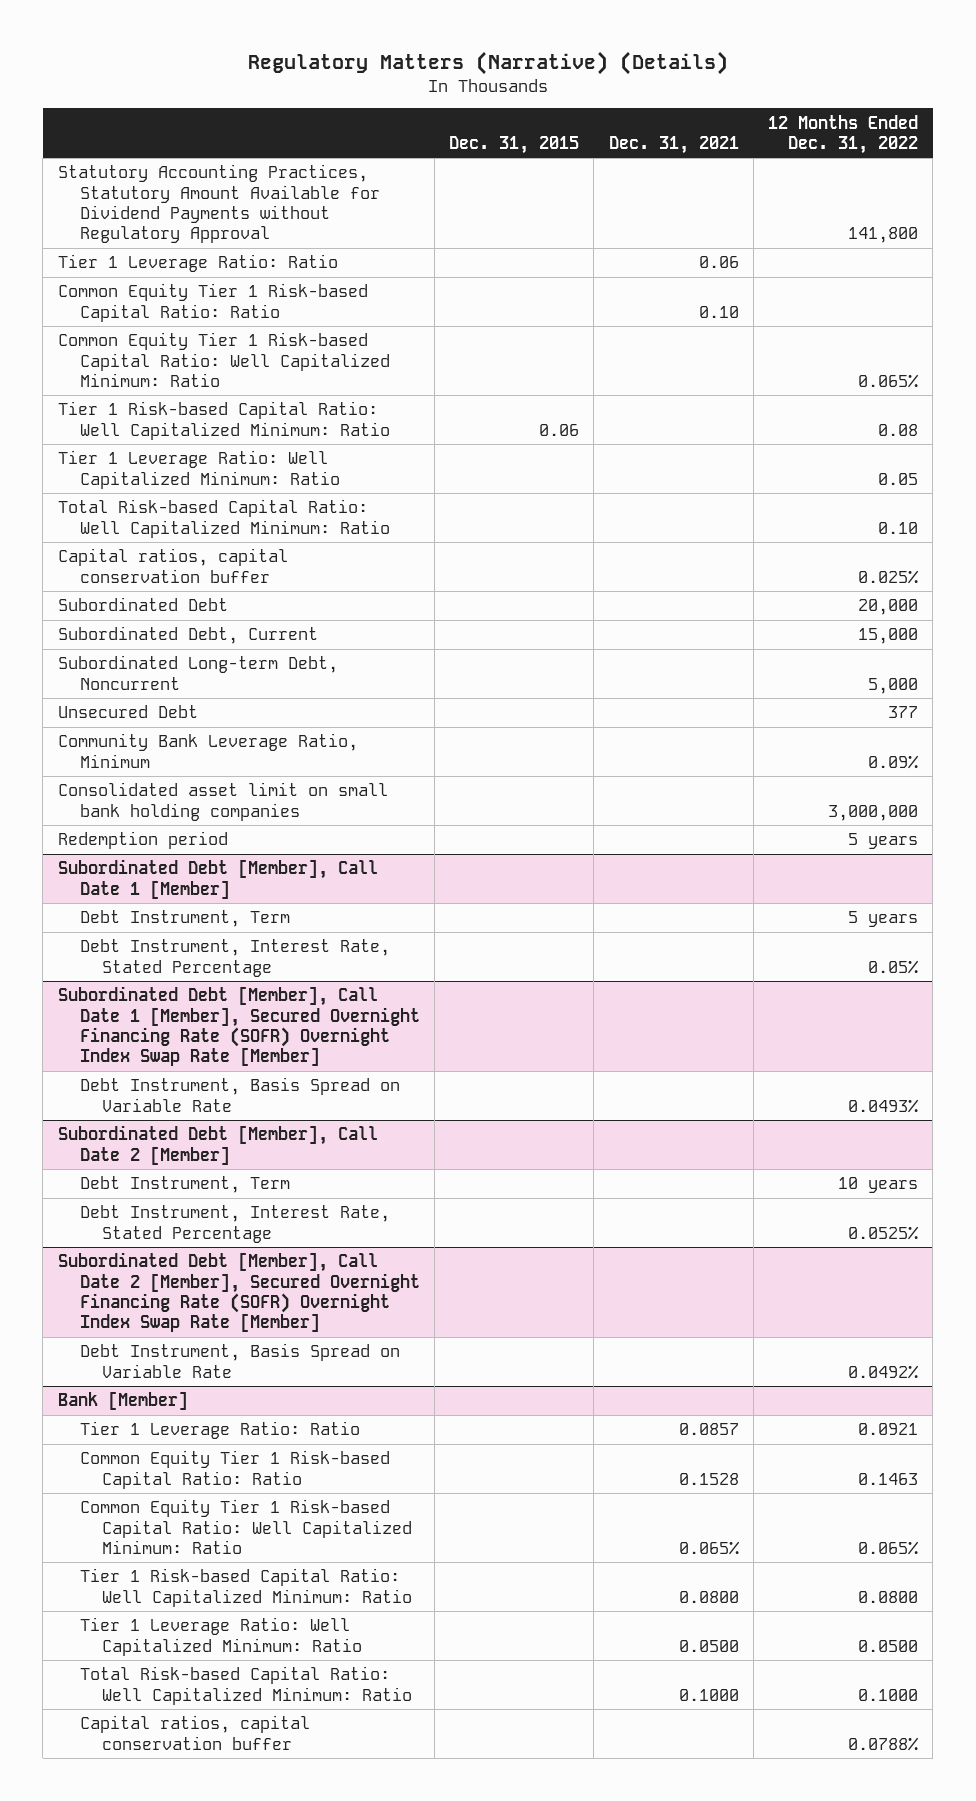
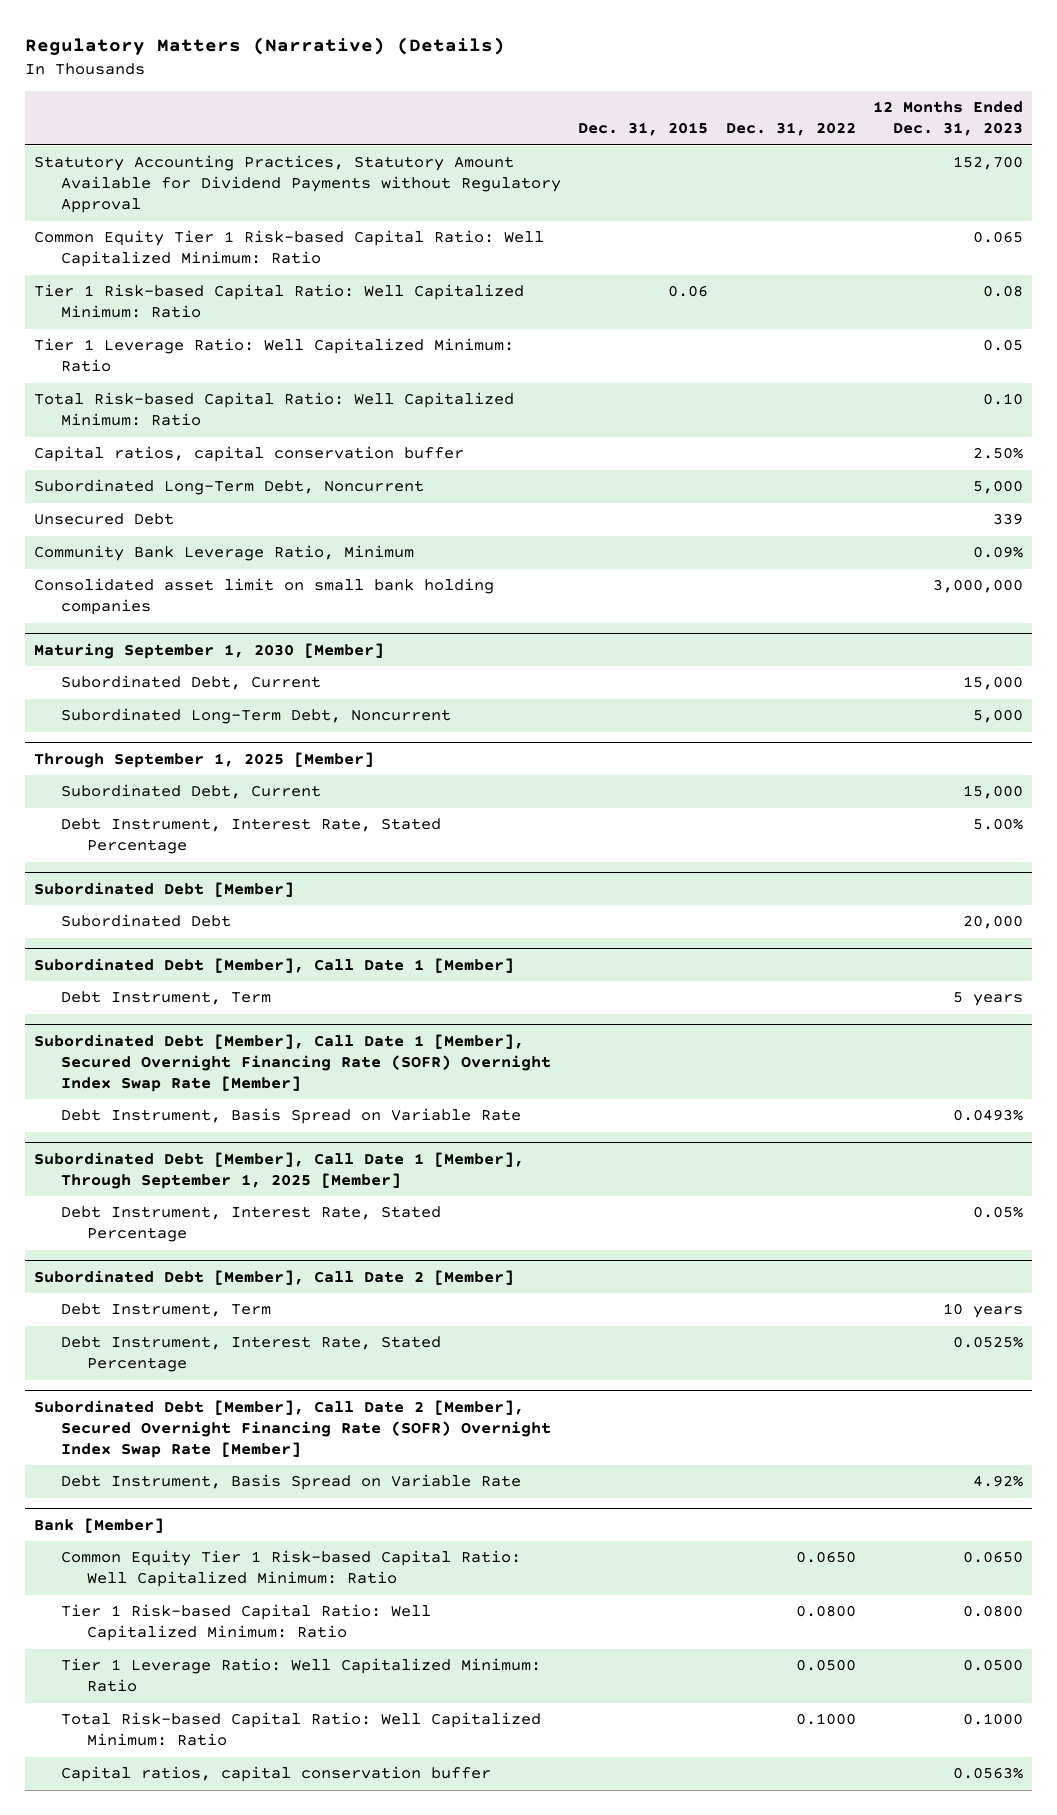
- | Dec. 31, 2015 | Dec. 31, 2021 | 12 Months Ended Dec. 31, 2022
+ | Dec. 31, 2015 | Dec. 31, 2022 | 12 Months Ended Dec. 31, 2023
- Tier 1 Leverage Ratio: Ratio | | 0.06 |
- Common Equity Tier 1 Risk-based Capital Ratio: Ratio | | 0.10 |
- Subordinated Debt | | | 20,000
- Subordinated Debt, Current | | | 15,000
- Subordinated Long-term Debt, Noncurrent | | | 5,000
+ Subordinated Long-Term Debt, Noncurrent | | | 5,000
- Redemption period | | | 5 years
+ Maturing September 1, 2030 [Member]
+ Subordinated Debt, Current | | | 15,000
+ Subordinated Long-Term Debt, Noncurrent | | | 5,000
+ Through September 1, 2025 [Member]
+ Subordinated Debt, Current | | | 15,000
+ Debt Instrument, Interest Rate, Stated Percentage | | | 5.00%
+ Subordinated Debt [Member]
+ Subordinated Debt | | | 20,000
@ Subordinated Debt [Member], Call Date 1 [Member]
- Debt Instrument, Interest Rate, Stated Percentage | | | 0.05%
+ Subordinated Debt [Member], Call Date 1 [Member], Through September 1, 2025 [Member]
+ Debt Instrument, Interest Rate, Stated Percentage | | | 0.05%
@ Bank [Member]
- Tier 1 Leverage Ratio: Ratio | | 0.0857 | 0.0921
- Common Equity Tier 1 Risk-based Capital Ratio: Ratio | | 0.1528 | 0.1463

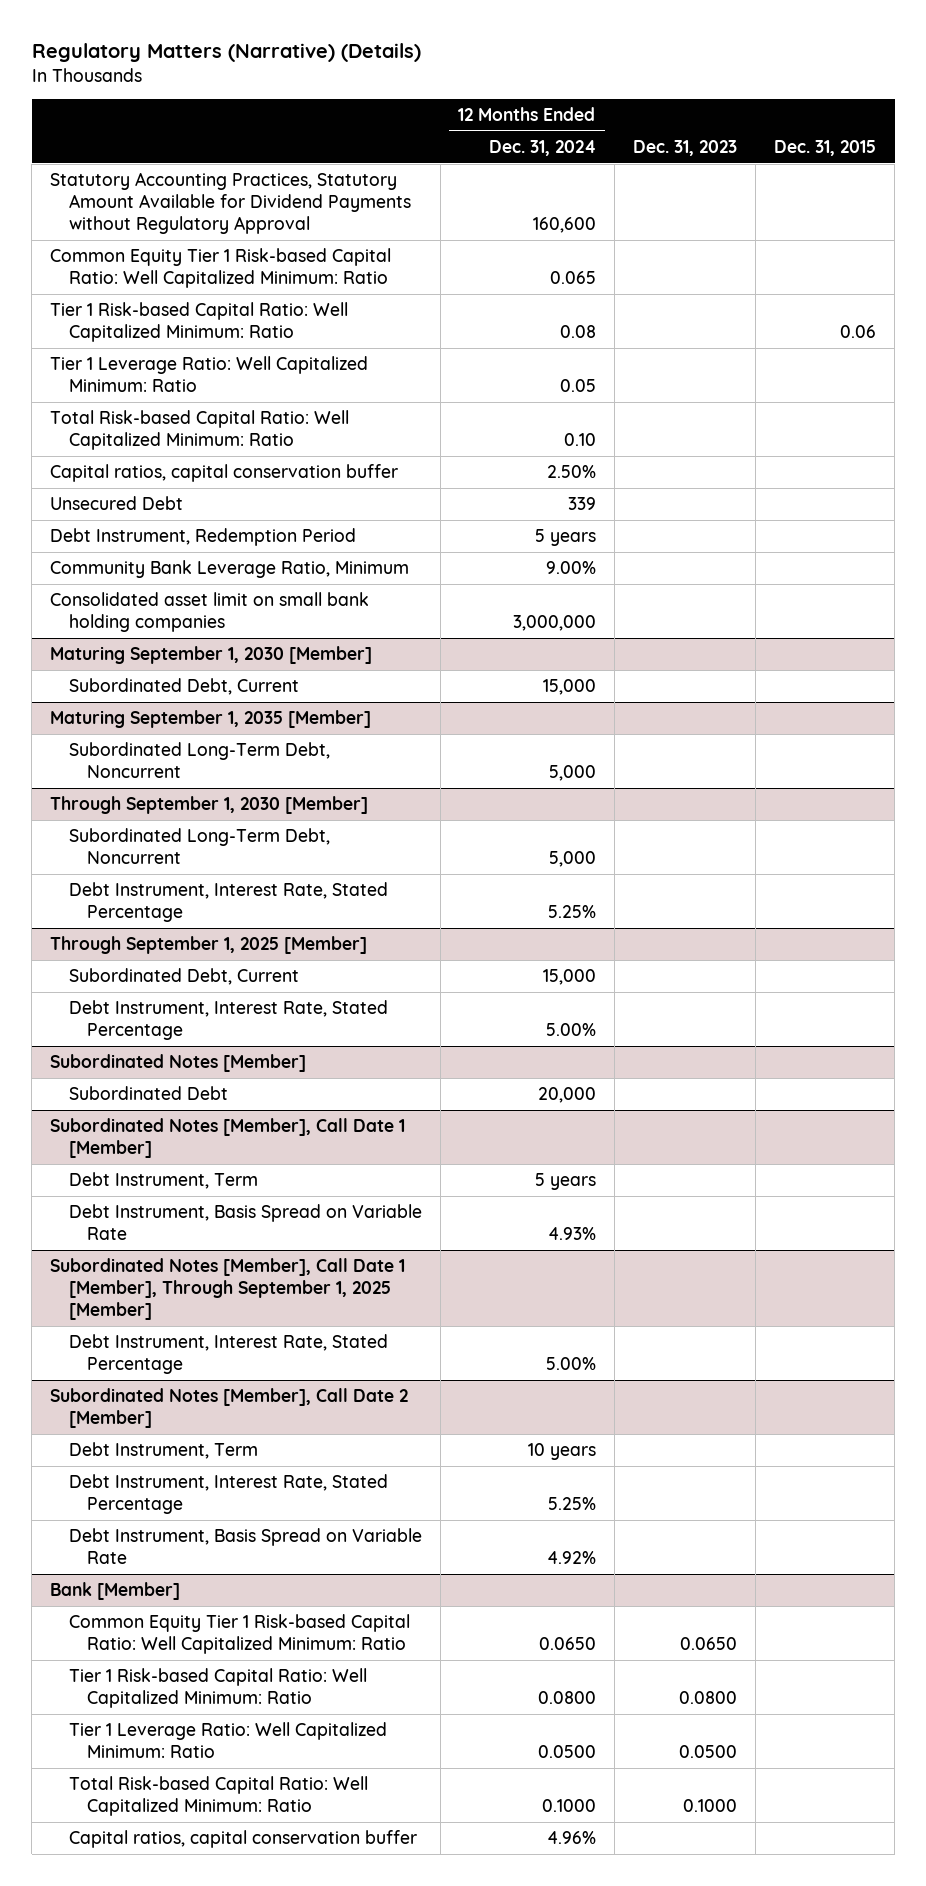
- | Dec. 31, 2015 | Dec. 31, 2022 | 12 Months Ended Dec. 31, 2023
+ | 12 Months Ended Dec. 31, 2024 | Dec. 31, 2023 | Dec. 31, 2015
- Subordinated Long-Term Debt, Noncurrent | | | 5,000
+ Debt Instrument, Redemption Period | 5 years | |
@ Maturing September 1, 2030 [Member]
- Subordinated Long-Term Debt, Noncurrent | | | 5,000
+ Maturing September 1, 2035 [Member]
+ Subordinated Long-Term Debt, Noncurrent | 5,000 | |
+ Through September 1, 2030 [Member]
+ Subordinated Long-Term Debt, Noncurrent | 5,000 | |
+ Debt Instrument, Interest Rate, Stated Percentage | 5.25% | |
- Subordinated Debt [Member]
+ Subordinated Notes [Member]
- Subordinated Debt [Member], Call Date 1 [Member]
+ Subordinated Notes [Member], Call Date 1 [Member]
- Subordinated Debt [Member], Call Date 1 [Member], Secured Overnight Financing Rate (SOFR) Overnight Index Swap Rate [Member]
- Debt Instrument, Basis Spread on Variable Rate | | | 0.0493%
- Subordinated Debt [Member], Call Date 1 [Member], Through September 1, 2025 [Member]
+ Debt Instrument, Basis Spread on Variable Rate | 4.93% | |
+ Subordinated Notes [Member], Call Date 1 [Member], Through September 1, 2025 [Member]
- Subordinated Debt [Member], Call Date 2 [Member]
+ Subordinated Notes [Member], Call Date 2 [Member]
- Subordinated Debt [Member], Call Date 2 [Member], Secured Overnight Financing Rate (SOFR) Overnight Index Swap Rate [Member]
- Debt Instrument, Basis Spread on Variable Rate | | | 4.92%
+ Debt Instrument, Basis Spread on Variable Rate | 4.92% | |

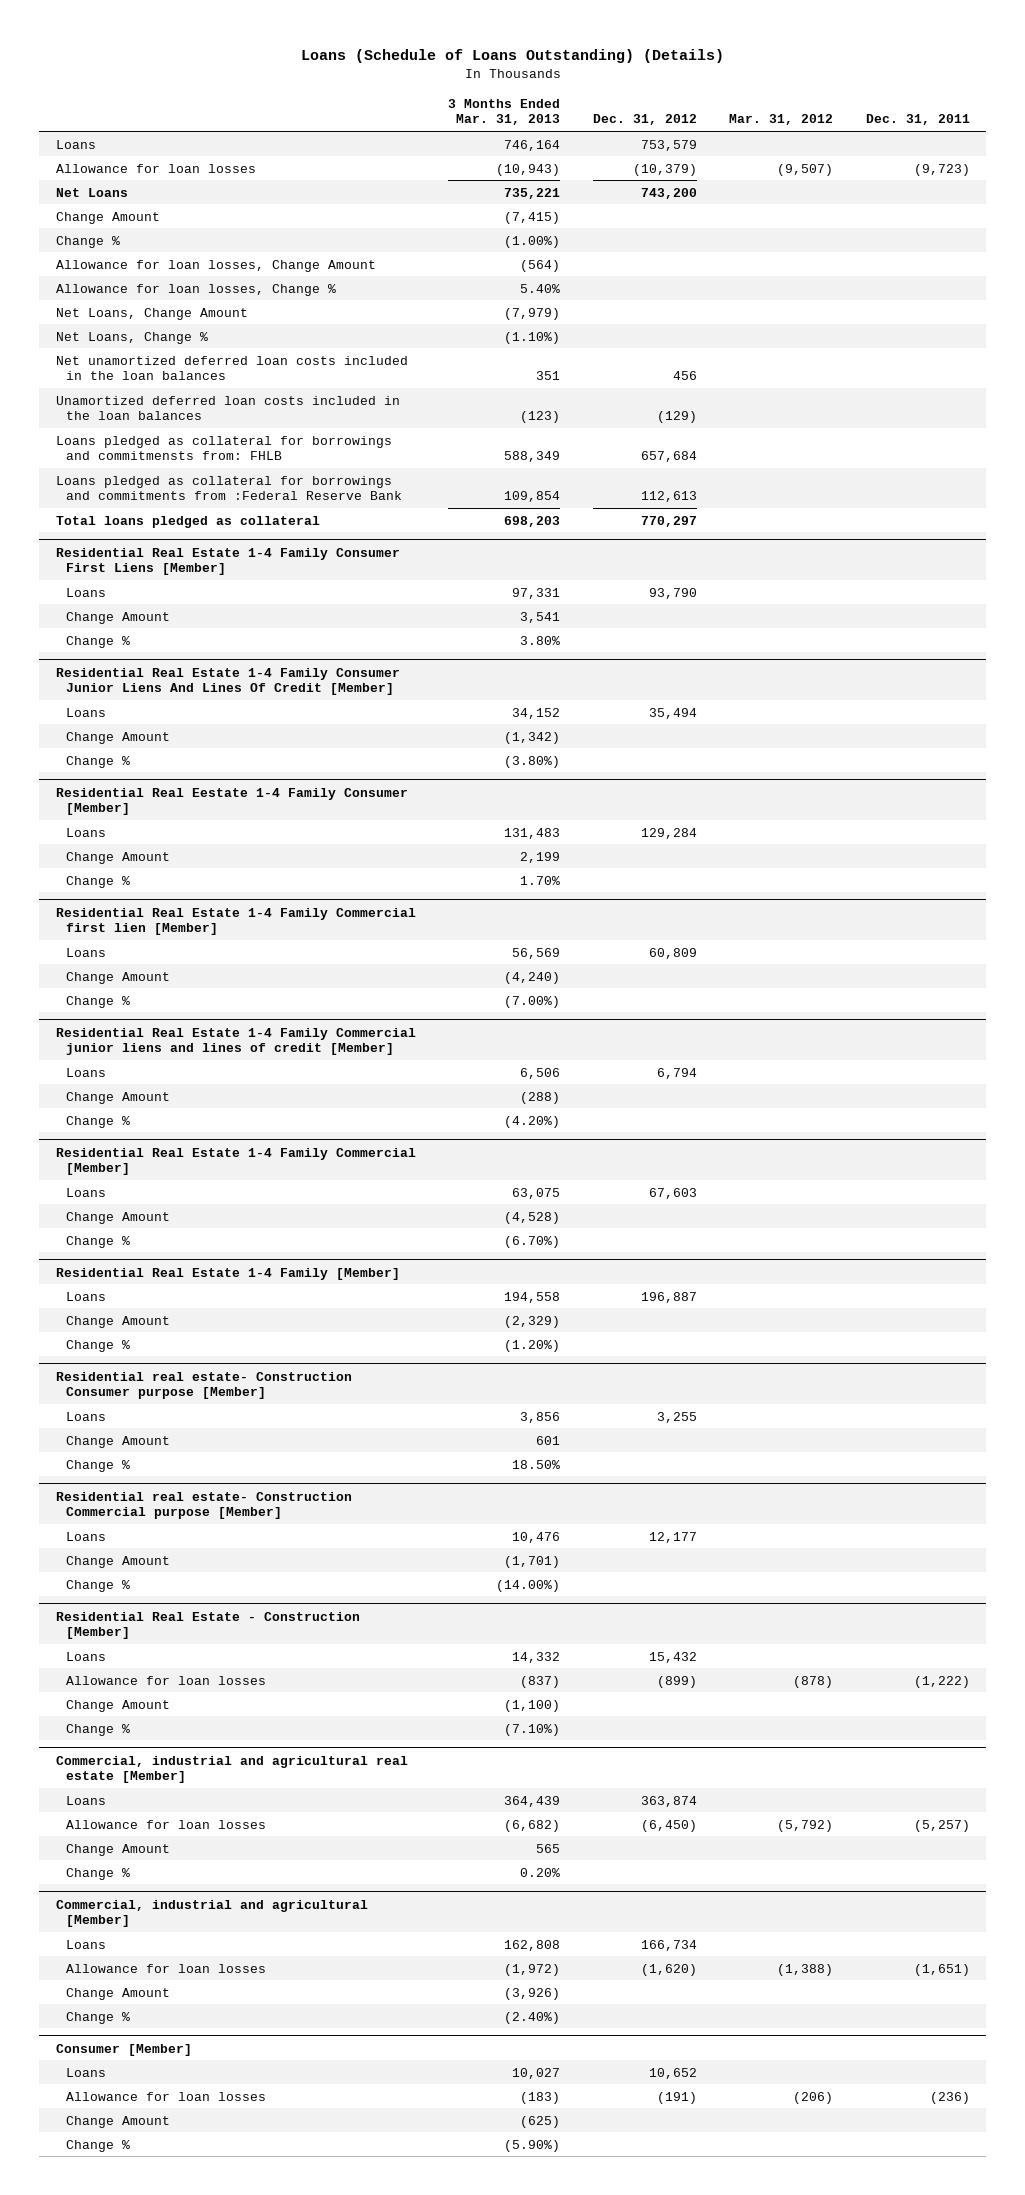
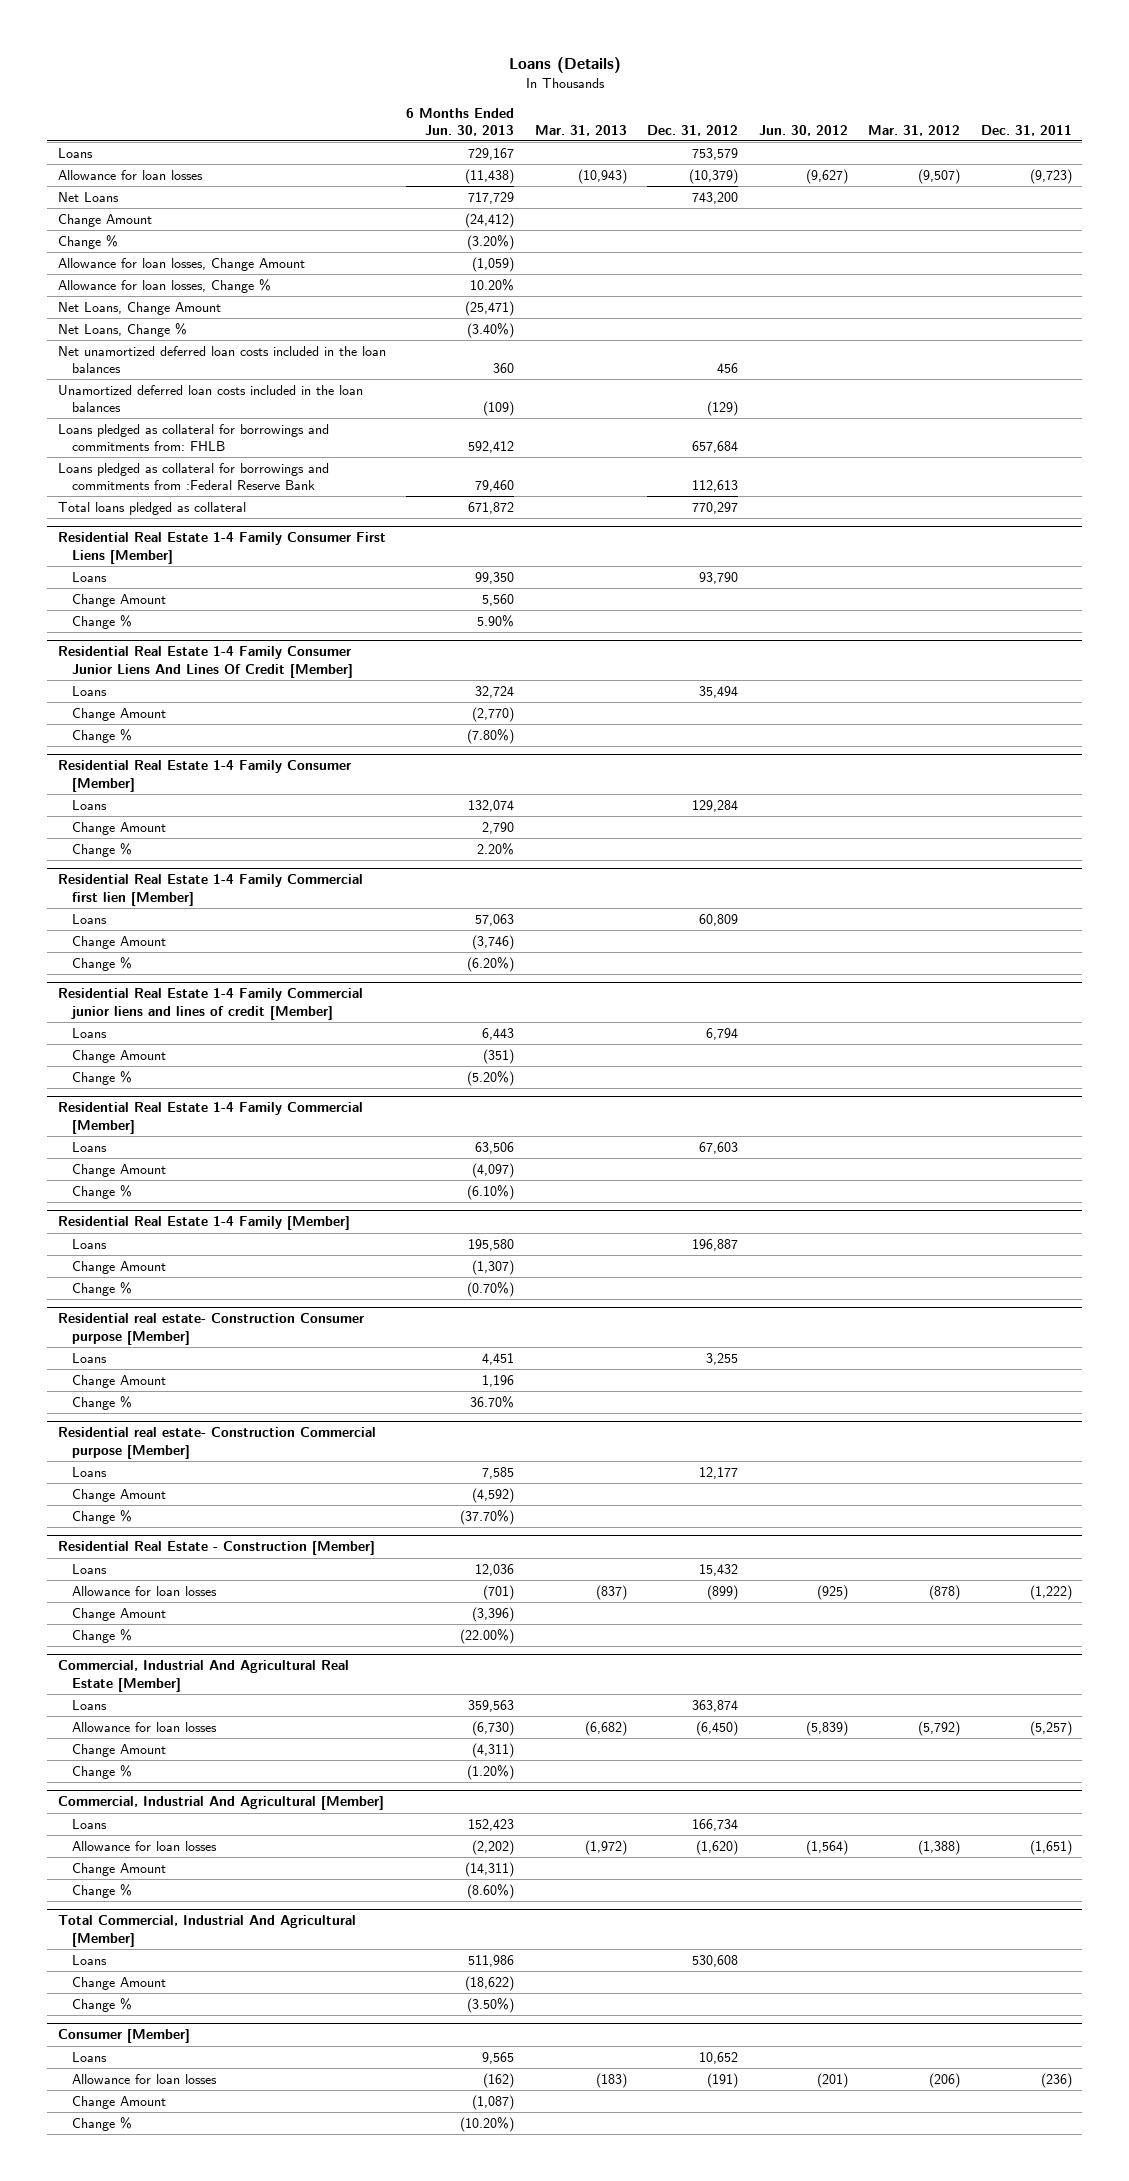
- Loans (Schedule of Loans Outstanding) (Details)
+ Loans (Details)
- | 3 Months Ended Mar. 31, 2013 | Dec. 31, 2012 | Mar. 31, 2012 | Dec. 31, 2011
+ | 6 Months Ended Jun. 30, 2013 | Mar. 31, 2013 | Dec. 31, 2012 | Jun. 30, 2012 | Mar. 31, 2012 | Dec. 31, 2011
- Loans pledged as collateral for borrowings and commitmensts from: FHLB | 588,349 | 657,684 | |
+ Loans pledged as collateral for borrowings and commitments from: FHLB | 592,412 | | 657,684 | | |
- Residential Real Eestate 1-4 Family Consumer [Member]
+ Residential Real Estate 1-4 Family Consumer [Member]
- Commercial, industrial and agricultural real estate [Member]
+ Commercial, Industrial And Agricultural Real Estate [Member]
- Commercial, industrial and agricultural [Member]
+ Commercial, Industrial And Agricultural [Member]
+ Total Commercial, Industrial And Agricultural [Member]
+ Loans | 511,986 | | 530,608 | | |
+ Change Amount | (18,622) | | | | |
+ Change % | (3.50%) | | | | |

